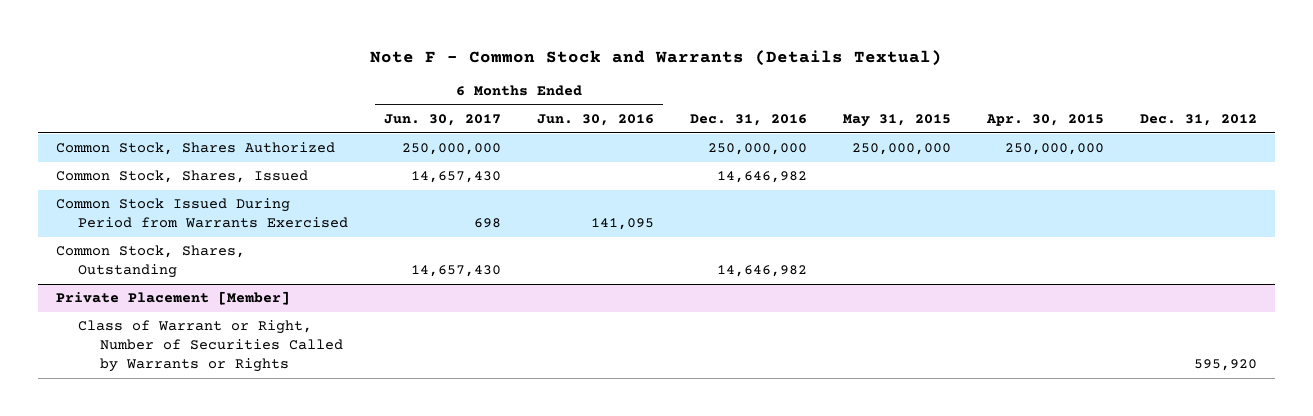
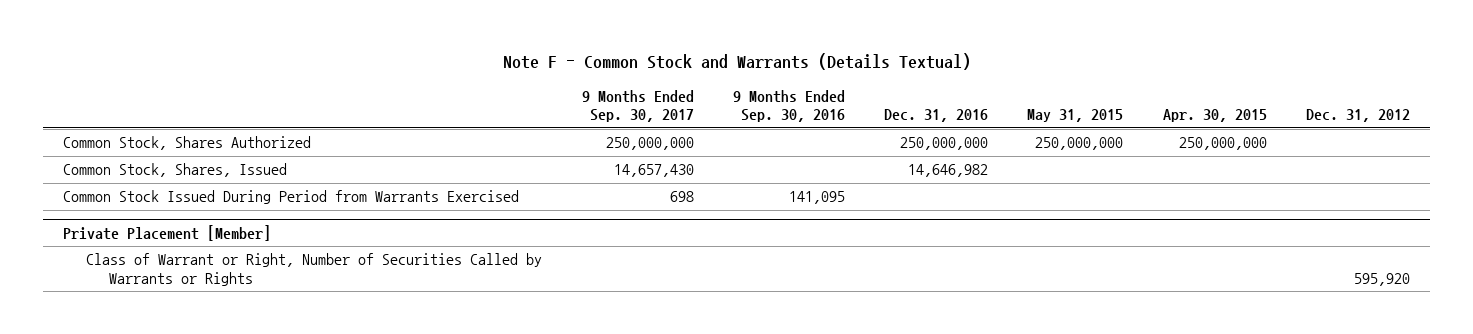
- | 6 Months Ended Jun. 30, 2017 | 6 Months Ended Jun. 30, 2016 | Dec. 31, 2016 | May 31, 2015 | Apr. 30, 2015 | Dec. 31, 2012
+ | 9 Months Ended Sep. 30, 2017 | 9 Months Ended Sep. 30, 2016 | Dec. 31, 2016 | May 31, 2015 | Apr. 30, 2015 | Dec. 31, 2012
- Common Stock, Shares, Outstanding | 14,657,430 | | 14,646,982 | | |

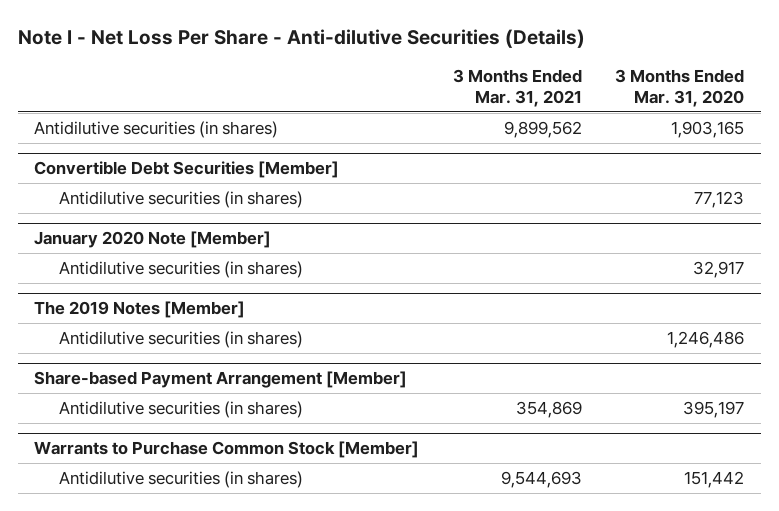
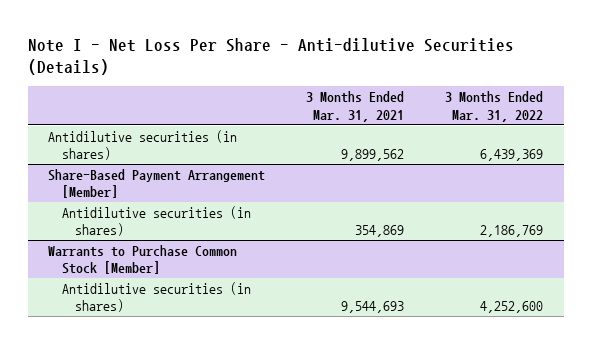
- | 3 Months Ended Mar. 31, 2021 | 3 Months Ended Mar. 31, 2020
+ | 3 Months Ended Mar. 31, 2021 | 3 Months Ended Mar. 31, 2022
- Convertible Debt Securities [Member]
- Antidilutive securities (in shares) | | 77,123
- January 2020 Note [Member]
- Antidilutive securities (in shares) | | 32,917
- The 2019 Notes [Member]
- Antidilutive securities (in shares) | | 1,246,486
- Share-based Payment Arrangement [Member]
+ Share-Based Payment Arrangement [Member]

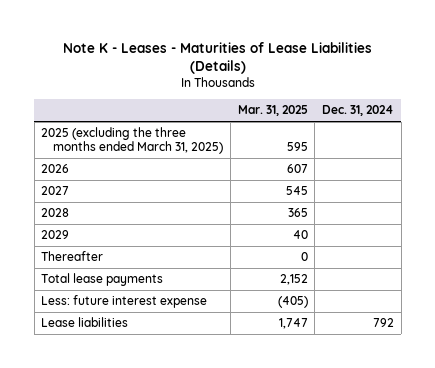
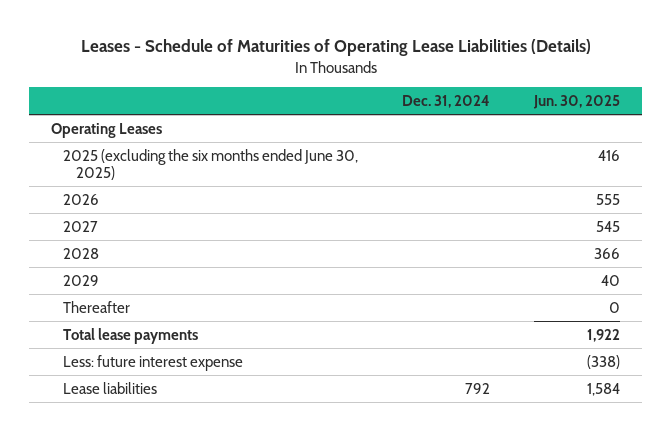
- Note K - Leases - Maturities of Lease Liabilities (Details)
+ Leases - Schedule of Maturities of Operating Lease Liabilities (Details)
- | Mar. 31, 2025 | Dec. 31, 2024
+ | Dec. 31, 2024 | Jun. 30, 2025
- 2025 (excluding the three months ended March 31, 2025) | 595 |
+ Operating Leases
+ 2025 (excluding the six months ended June 30, 2025) | | 416

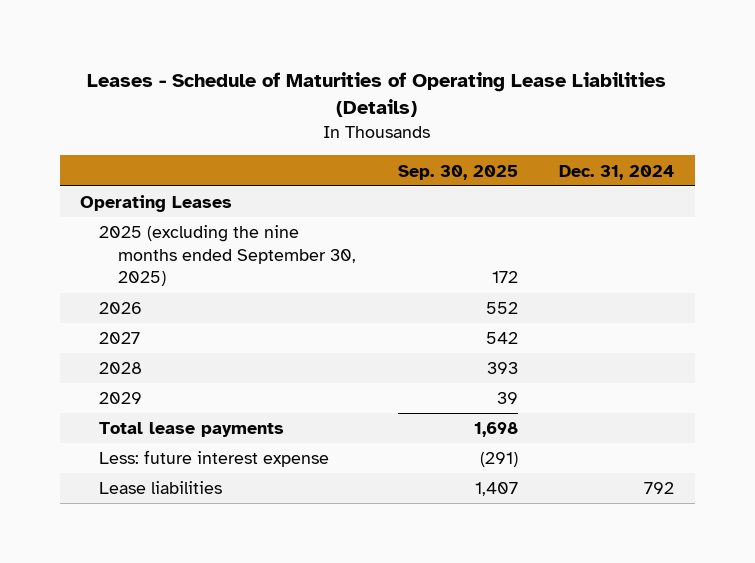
- | Dec. 31, 2024 | Jun. 30, 2025
+ | Sep. 30, 2025 | Dec. 31, 2024
- 2025 (excluding the six months ended June 30, 2025) | | 416
+ 2025 (excluding the nine months ended September 30, 2025) | 172 |
- Thereafter | | 0

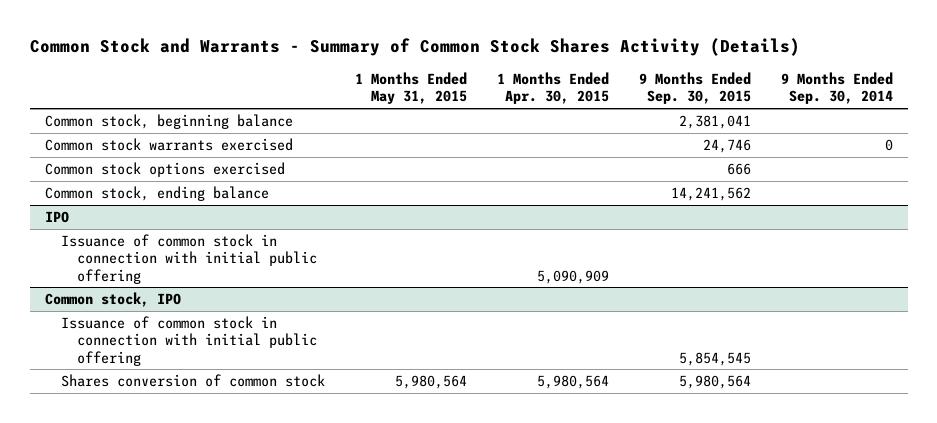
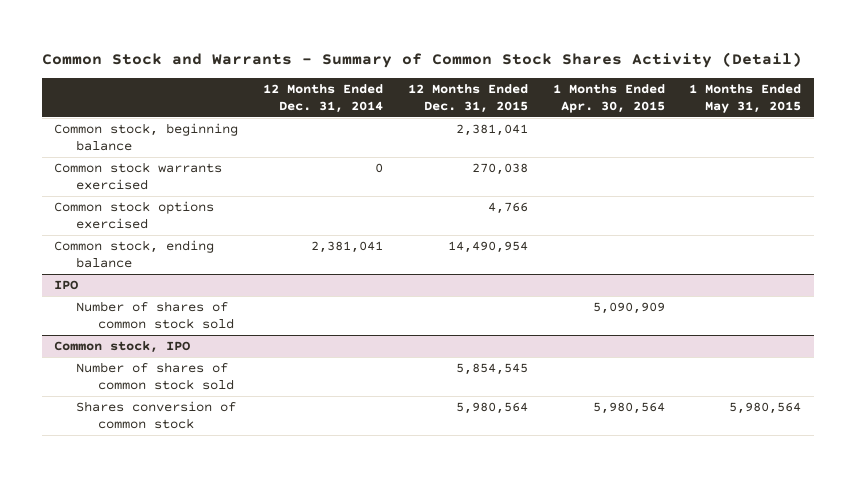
- Common Stock and Warrants - Summary of Common Stock Shares Activity (Details)
+ Common Stock and Warrants - Summary of Common Stock Shares Activity (Detail)
- | 1 Months Ended May 31, 2015 | 1 Months Ended Apr. 30, 2015 | 9 Months Ended Sep. 30, 2015 | 9 Months Ended Sep. 30, 2014
+ | 12 Months Ended Dec. 31, 2014 | 12 Months Ended Dec. 31, 2015 | 1 Months Ended Apr. 30, 2015 | 1 Months Ended May 31, 2015
@ IPO
- Issuance of common stock in connection with initial public offering | | 5,090,909 | |
+ Number of shares of common stock sold | | | 5,090,909 |
@ Common stock, IPO
- Issuance of common stock in connection with initial public offering | | | 5,854,545 |
+ Number of shares of common stock sold | | 5,854,545 | |

